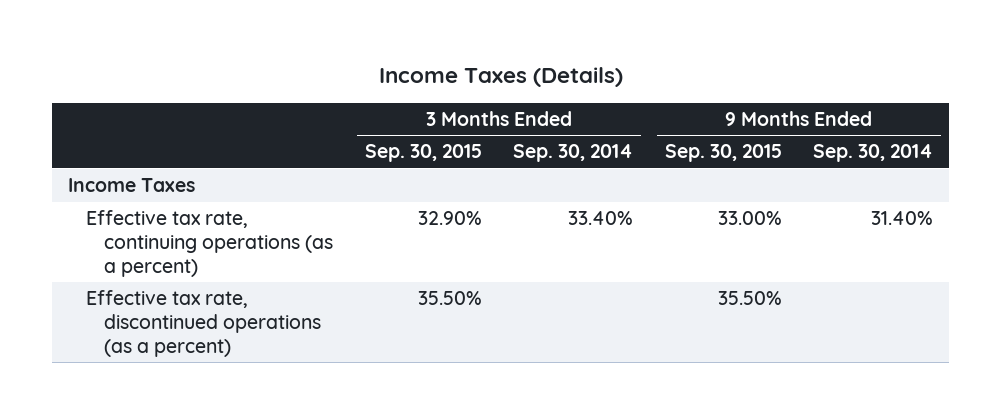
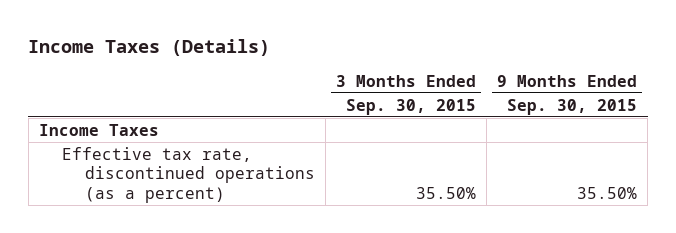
- | 3 Months Ended Sep. 30, 2015 | 3 Months Ended Sep. 30, 2014 | 9 Months Ended Sep. 30, 2015 | 9 Months Ended Sep. 30, 2014
+ | 3 Months Ended Sep. 30, 2015 | 9 Months Ended Sep. 30, 2015
- Effective tax rate, continuing operations (as a percent) | 32.90% | 33.40% | 33.00% | 31.40%

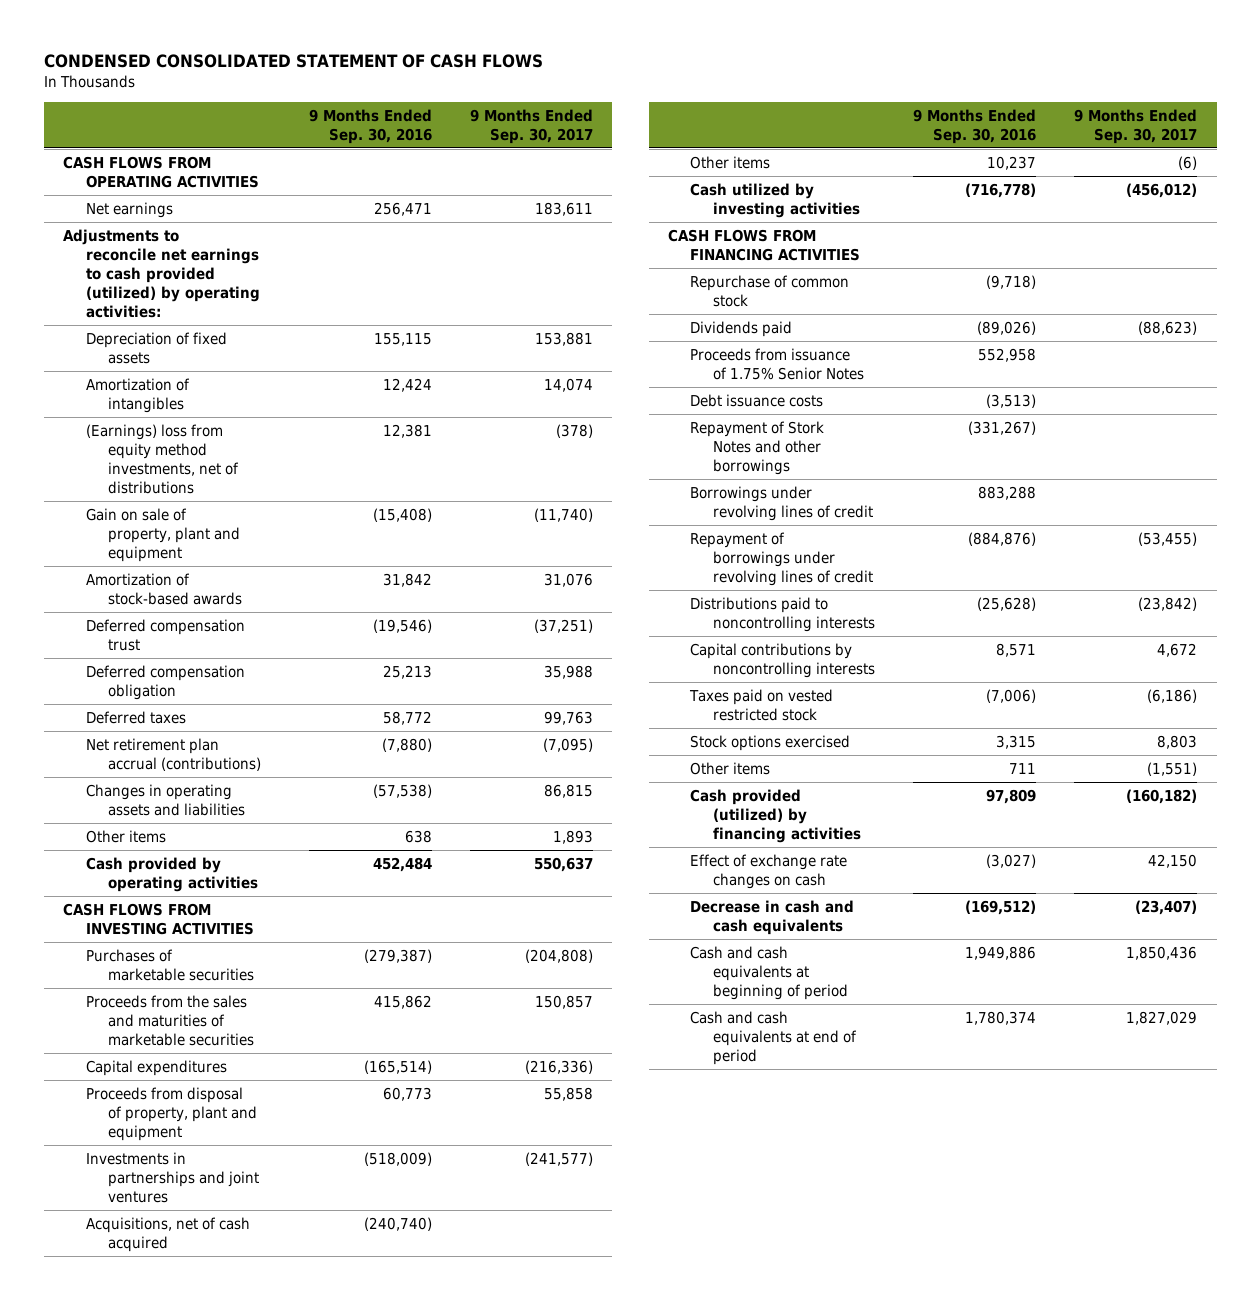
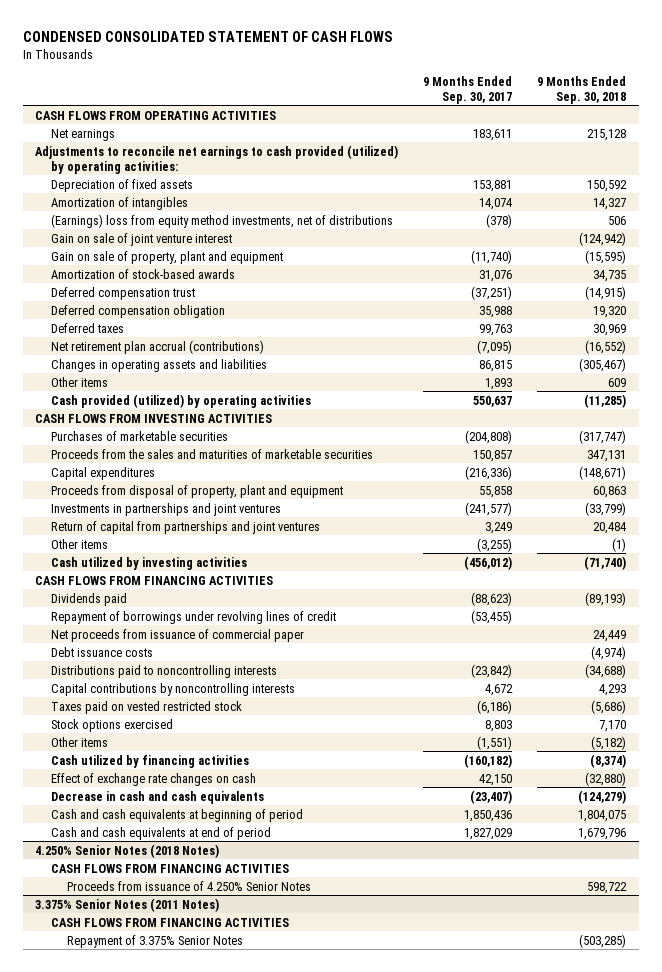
- | 9 Months Ended Sep. 30, 2016 | 9 Months Ended Sep. 30, 2017
+ | 9 Months Ended Sep. 30, 2017 | 9 Months Ended Sep. 30, 2018
+ Gain on sale of joint venture interest | | (124,942)
- Cash provided by operating activities | 452,484 | 550,637
+ Cash provided (utilized) by operating activities | 550,637 | (11,285)
- Acquisitions, net of cash acquired | (240,740) |
- Other items | 10,237 | (6)
+ Return of capital from partnerships and joint ventures | 3,249 | 20,484
+ Other items | (3,255) | (1)
- Repurchase of common stock | (9,718) |
- Proceeds from issuance of 1.75% Senior Notes | 552,958 |
- Repayment of Stork Notes and other borrowings | (331,267) |
- Borrowings under revolving lines of credit | 883,288 |
+ Net proceeds from issuance of commercial paper | | 24,449
moved down: Debt issuance costs | | (4,974)
- Cash provided (utilized) by financing activities | 97,809 | (160,182)
+ Cash utilized by financing activities | (160,182) | (8,374)
+ 4.250% Senior Notes (2018 Notes)
+ CASH FLOWS FROM FINANCING ACTIVITIES
+ Proceeds from issuance of 4.250% Senior Notes | | 598,722
+ 3.375% Senior Notes (2011 Notes)
+ CASH FLOWS FROM FINANCING ACTIVITIES
+ Repayment of 3.375% Senior Notes | | (503,285)

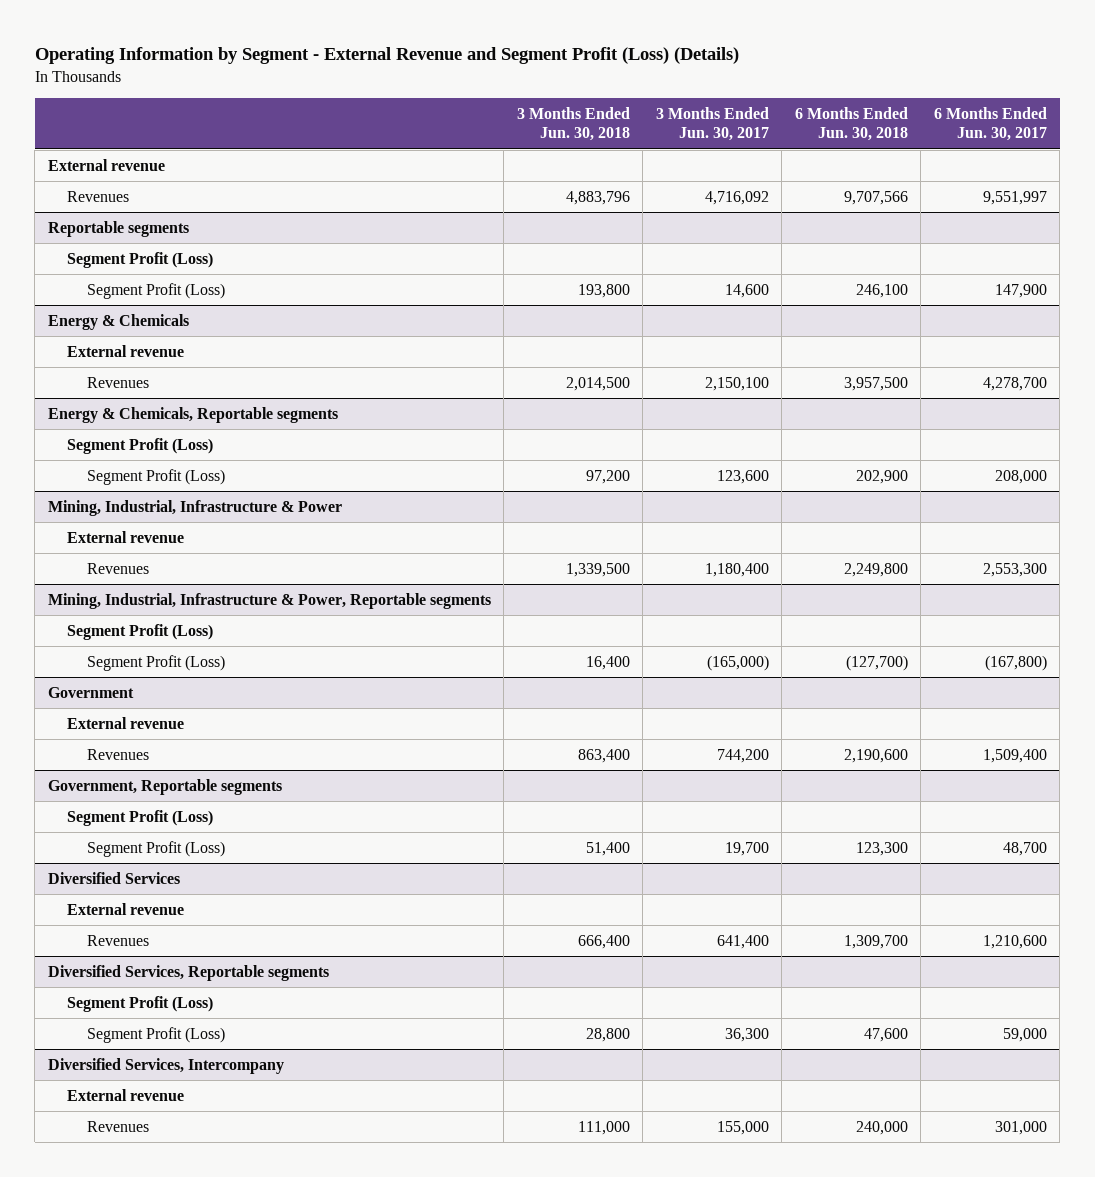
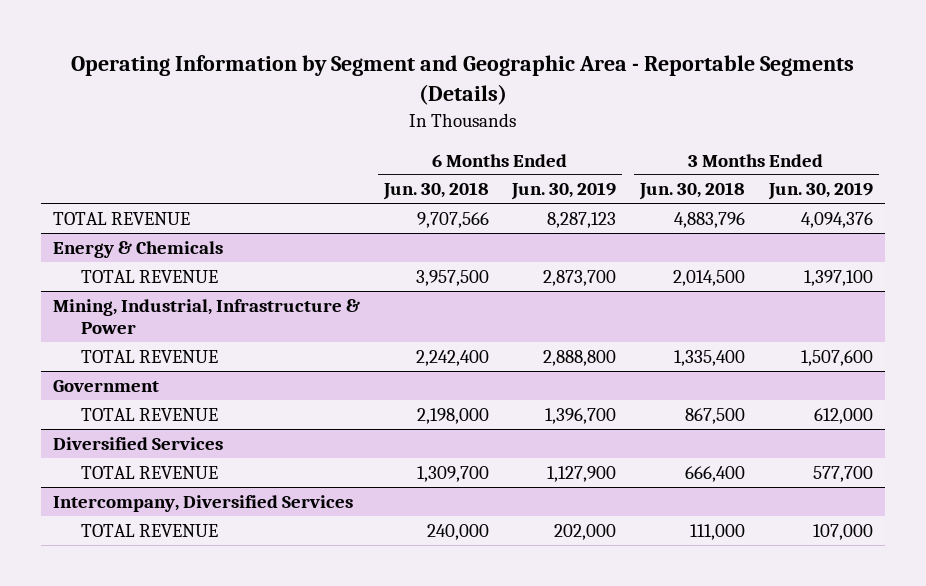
- Operating Information by Segment - External Revenue and Segment Profit (Loss) (Details)
+ Operating Information by Segment and Geographic Area - Reportable Segments (Details)
- | 3 Months Ended Jun. 30, 2018 | 3 Months Ended Jun. 30, 2017 | 6 Months Ended Jun. 30, 2018 | 6 Months Ended Jun. 30, 2017
+ | 6 Months Ended Jun. 30, 2018 | 6 Months Ended Jun. 30, 2019 | 3 Months Ended Jun. 30, 2018 | 3 Months Ended Jun. 30, 2019
- External revenue
- Revenues | 4,883,796 | 4,716,092 | 9,707,566 | 9,551,997
- Reportable segments
- Segment Profit (Loss)
- Segment Profit (Loss) | 193,800 | 14,600 | 246,100 | 147,900
+ TOTAL REVENUE | 9,707,566 | 8,287,123 | 4,883,796 | 4,094,376
@ Energy & Chemicals
- External revenue
- Revenues | 2,014,500 | 2,150,100 | 3,957,500 | 4,278,700
- Energy & Chemicals, Reportable segments
- Segment Profit (Loss)
- Segment Profit (Loss) | 97,200 | 123,600 | 202,900 | 208,000
@ Energy & Chemicals
+ TOTAL REVENUE | 3,957,500 | 2,873,700 | 2,014,500 | 1,397,100
@ Mining, Industrial, Infrastructure & Power
- External revenue
- Revenues | 1,339,500 | 1,180,400 | 2,249,800 | 2,553,300
- Mining, Industrial, Infrastructure & Power, Reportable segments
- Segment Profit (Loss)
- Segment Profit (Loss) | 16,400 | (165,000) | (127,700) | (167,800)
@ Mining, Industrial, Infrastructure & Power
+ TOTAL REVENUE | 2,242,400 | 2,888,800 | 1,335,400 | 1,507,600
@ Government
- External revenue
- Revenues | 863,400 | 744,200 | 2,190,600 | 1,509,400
- Government, Reportable segments
- Segment Profit (Loss)
- Segment Profit (Loss) | 51,400 | 19,700 | 123,300 | 48,700
@ Government
+ TOTAL REVENUE | 2,198,000 | 1,396,700 | 867,500 | 612,000
@ Diversified Services
- External revenue
- Revenues | 666,400 | 641,400 | 1,309,700 | 1,210,600
- Diversified Services, Reportable segments
- Segment Profit (Loss)
- Segment Profit (Loss) | 28,800 | 36,300 | 47,600 | 59,000
- Diversified Services, Intercompany
- External revenue
- Revenues | 111,000 | 155,000 | 240,000 | 301,000
@ Diversified Services
+ TOTAL REVENUE | 1,309,700 | 1,127,900 | 666,400 | 577,700
+ Intercompany, Diversified Services
+ TOTAL REVENUE | 240,000 | 202,000 | 111,000 | 107,000

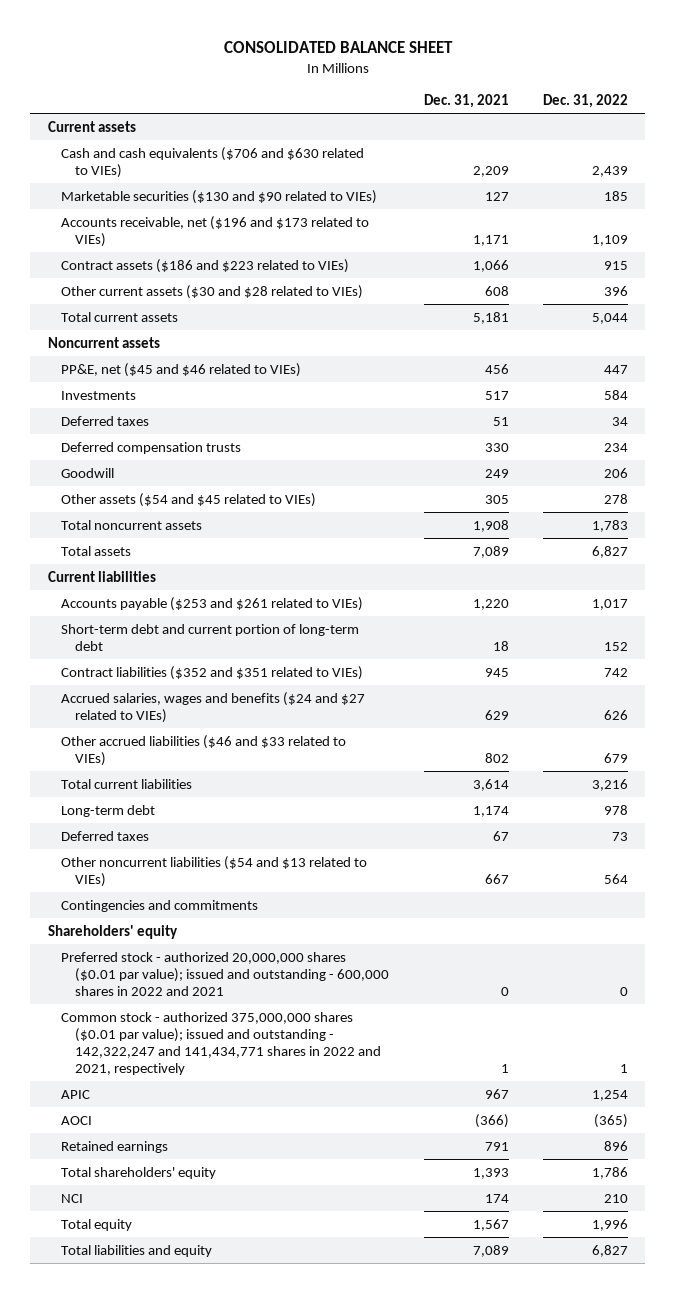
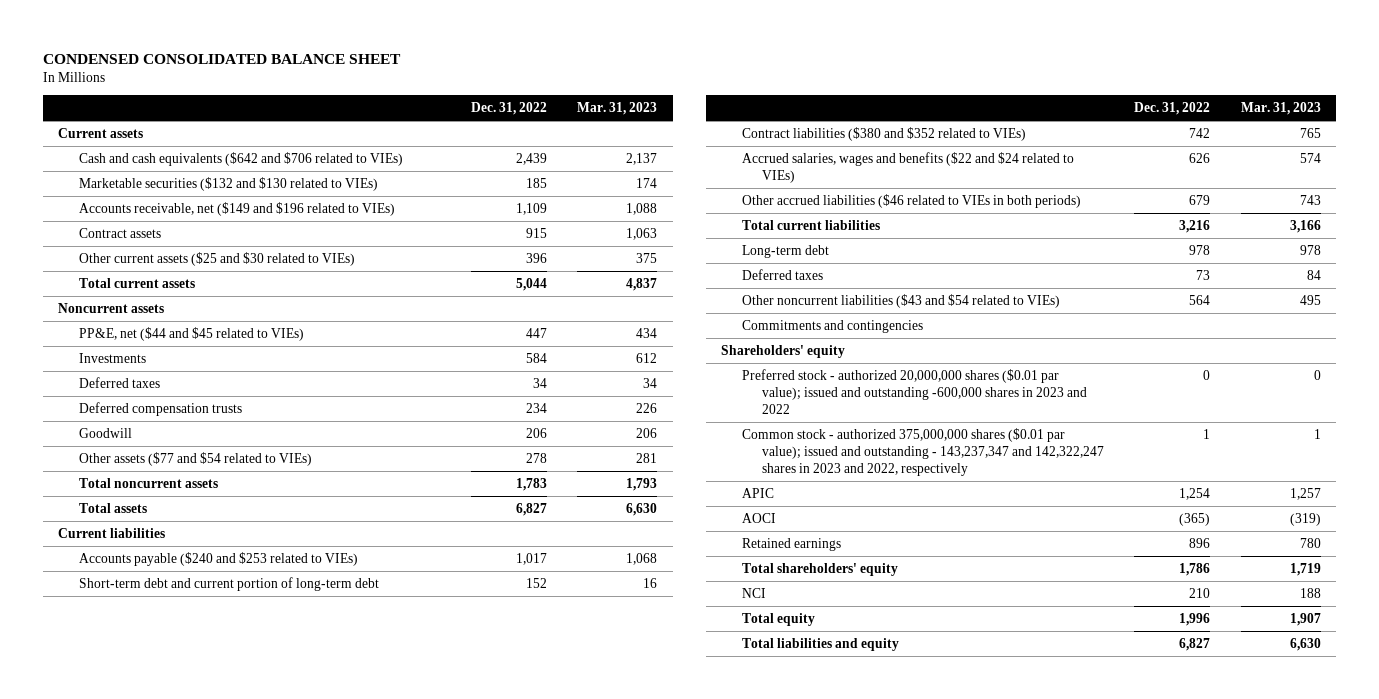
- CONSOLIDATED BALANCE SHEET
+ CONDENSED CONSOLIDATED BALANCE SHEET
- | Dec. 31, 2021 | Dec. 31, 2022
+ | Dec. 31, 2022 | Mar. 31, 2023
- Cash and cash equivalents ($706 and $630 related to VIEs) | 2,209 | 2,439
- Marketable securities ($130 and $90 related to VIEs) | 127 | 185
- Accounts receivable, net ($196 and $173 related to VIEs) | 1,171 | 1,109
- Contract assets ($186 and $223 related to VIEs) | 1,066 | 915
- Other current assets ($30 and $28 related to VIEs) | 608 | 396
+ Cash and cash equivalents ($642 and $706 related to VIEs) | 2,439 | 2,137
+ Marketable securities ($132 and $130 related to VIEs) | 185 | 174
+ Accounts receivable, net ($149 and $196 related to VIEs) | 1,109 | 1,088
+ Contract assets | 915 | 1,063
+ Other current assets ($25 and $30 related to VIEs) | 396 | 375
- PP&E, net ($45 and $46 related to VIEs) | 456 | 447
+ PP&E, net ($44 and $45 related to VIEs) | 447 | 434
- Other assets ($54 and $45 related to VIEs) | 305 | 278
+ Other assets ($77 and $54 related to VIEs) | 278 | 281
- Accounts payable ($253 and $261 related to VIEs) | 1,220 | 1,017
+ Accounts payable ($240 and $253 related to VIEs) | 1,017 | 1,068
- Contract liabilities ($352 and $351 related to VIEs) | 945 | 742
- Accrued salaries, wages and benefits ($24 and $27 related to VIEs) | 629 | 626
- Other accrued liabilities ($46 and $33 related to VIEs) | 802 | 679
+ Contract liabilities ($380 and $352 related to VIEs) | 742 | 765
+ Accrued salaries, wages and benefits ($22 and $24 related to VIEs) | 626 | 574
+ Other accrued liabilities ($46 related to VIEs in both periods) | 679 | 743
- Other noncurrent liabilities ($54 and $13 related to VIEs) | 667 | 564
- Contingencies and commitments
+ Other noncurrent liabilities ($43 and $54 related to VIEs) | 564 | 495
+ Commitments and contingencies
- Preferred stock - authorized 20,000,000 shares ($0.01 par value); issued and outstanding - 600,000 shares in 2022 and 2021 | 0 | 0
- Common stock - authorized 375,000,000 shares ($0.01 par value); issued and outstanding - 142,322,247 and 141,434,771 shares in 2022 and 2021, respectively | 1 | 1
+ Preferred stock - authorized 20,000,000 shares ($0.01 par value); issued and outstanding -600,000 shares in 2023 and 2022 | 0 | 0
+ Common stock - authorized 375,000,000 shares ($0.01 par value); issued and outstanding - 143,237,347 and 142,322,247 shares in 2023 and 2022, respectively | 1 | 1

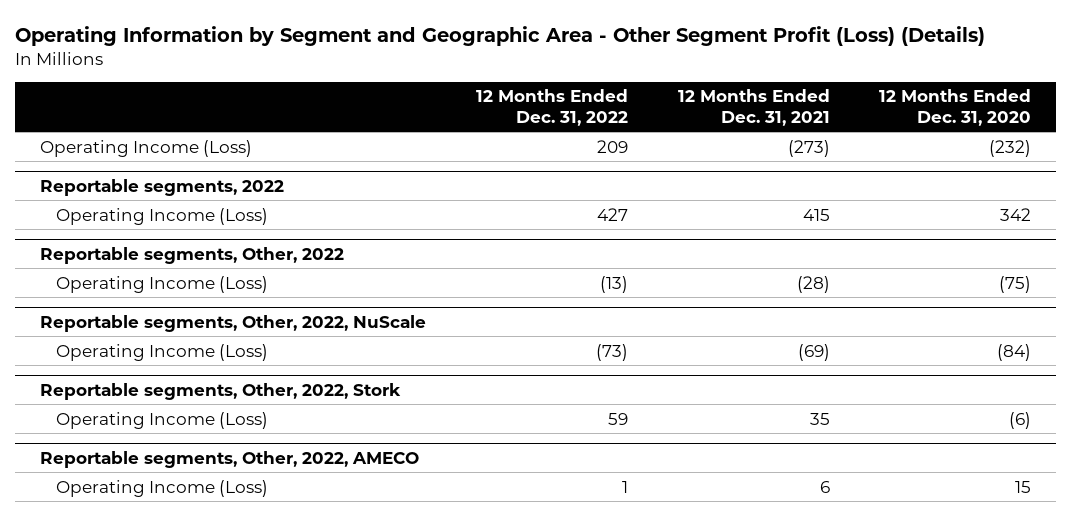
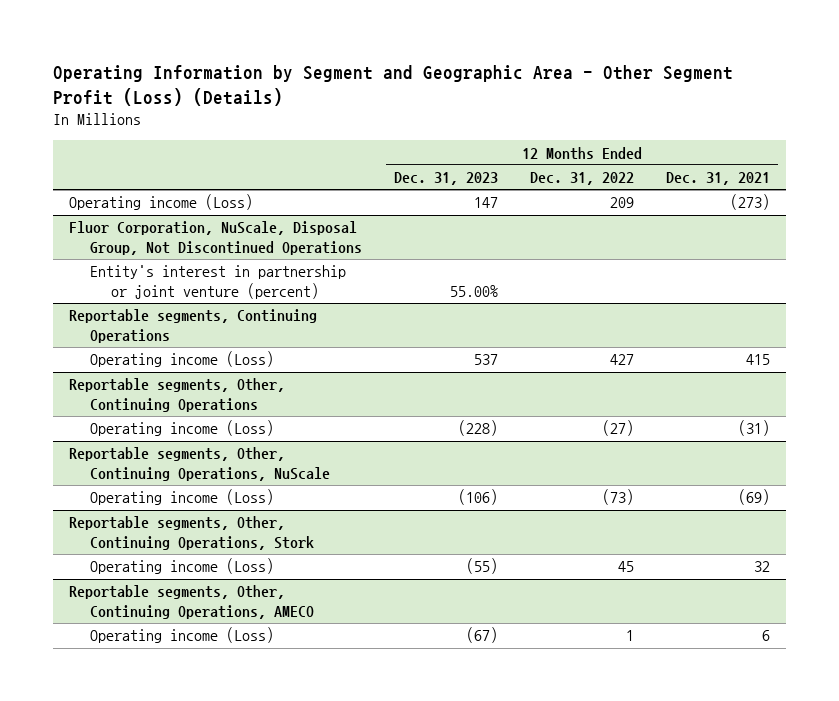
- | 12 Months Ended Dec. 31, 2022 | 12 Months Ended Dec. 31, 2021 | 12 Months Ended Dec. 31, 2020
+ | 12 Months Ended Dec. 31, 2023 | 12 Months Ended Dec. 31, 2022 | 12 Months Ended Dec. 31, 2021
- Operating Income (Loss) | 209 | (273) | (232)
- Reportable segments, 2022
- Operating Income (Loss) | 427 | 415 | 342
- Reportable segments, Other, 2022
- Operating Income (Loss) | (13) | (28) | (75)
- Reportable segments, Other, 2022, NuScale
- Operating Income (Loss) | (73) | (69) | (84)
- Reportable segments, Other, 2022, Stork
- Operating Income (Loss) | 59 | 35 | (6)
- Reportable segments, Other, 2022, AMECO
- Operating Income (Loss) | 1 | 6 | 15
+ Operating income (Loss) | 147 | 209 | (273)
+ Fluor Corporation, NuScale, Disposal Group, Not Discontinued Operations
+ Entity's interest in partnership or joint venture (percent) | 55.00% | |
+ Reportable segments, Continuing Operations
+ Operating income (Loss) | 537 | 427 | 415
+ Reportable segments, Other, Continuing Operations
+ Operating income (Loss) | (228) | (27) | (31)
+ Reportable segments, Other, Continuing Operations, NuScale
+ Operating income (Loss) | (106) | (73) | (69)
+ Reportable segments, Other, Continuing Operations, Stork
+ Operating income (Loss) | (55) | 45 | 32
+ Reportable segments, Other, Continuing Operations, AMECO
+ Operating income (Loss) | (67) | 1 | 6

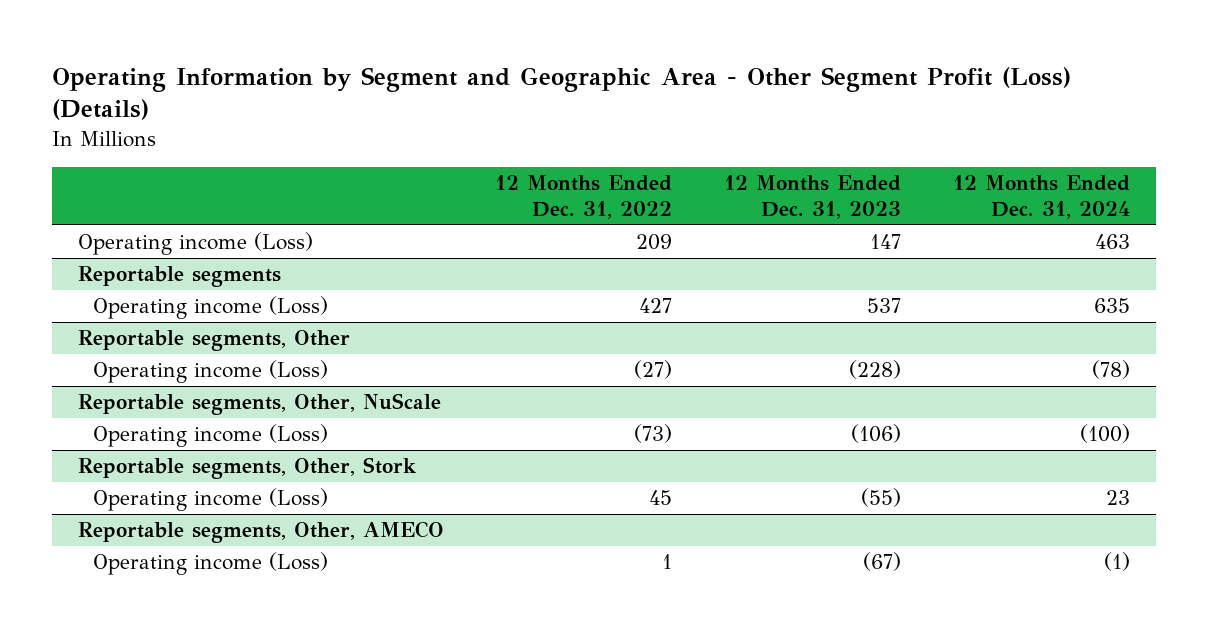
- | 12 Months Ended Dec. 31, 2023 | 12 Months Ended Dec. 31, 2022 | 12 Months Ended Dec. 31, 2021
+ | 12 Months Ended Dec. 31, 2022 | 12 Months Ended Dec. 31, 2023 | 12 Months Ended Dec. 31, 2024
- Fluor Corporation, NuScale, Disposal Group, Not Discontinued Operations
- Entity's interest in partnership or joint venture (percent) | 55.00% | |
- Reportable segments, Continuing Operations
+ Reportable segments
- Reportable segments, Other, Continuing Operations
+ Reportable segments, Other
- Reportable segments, Other, Continuing Operations, NuScale
+ Reportable segments, Other, NuScale
- Reportable segments, Other, Continuing Operations, Stork
+ Reportable segments, Other, Stork
- Reportable segments, Other, Continuing Operations, AMECO
+ Reportable segments, Other, AMECO

